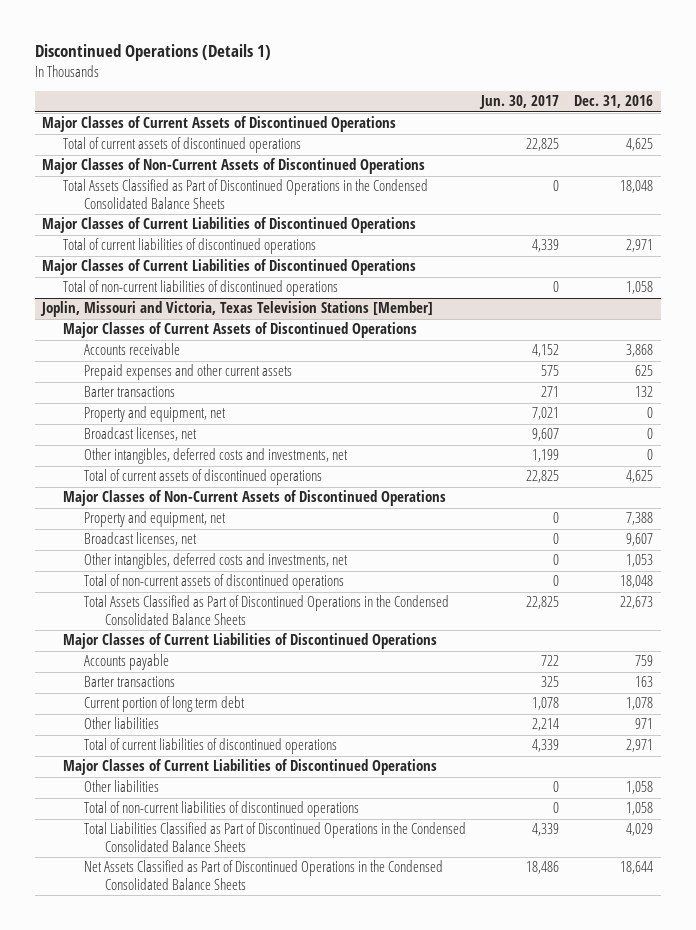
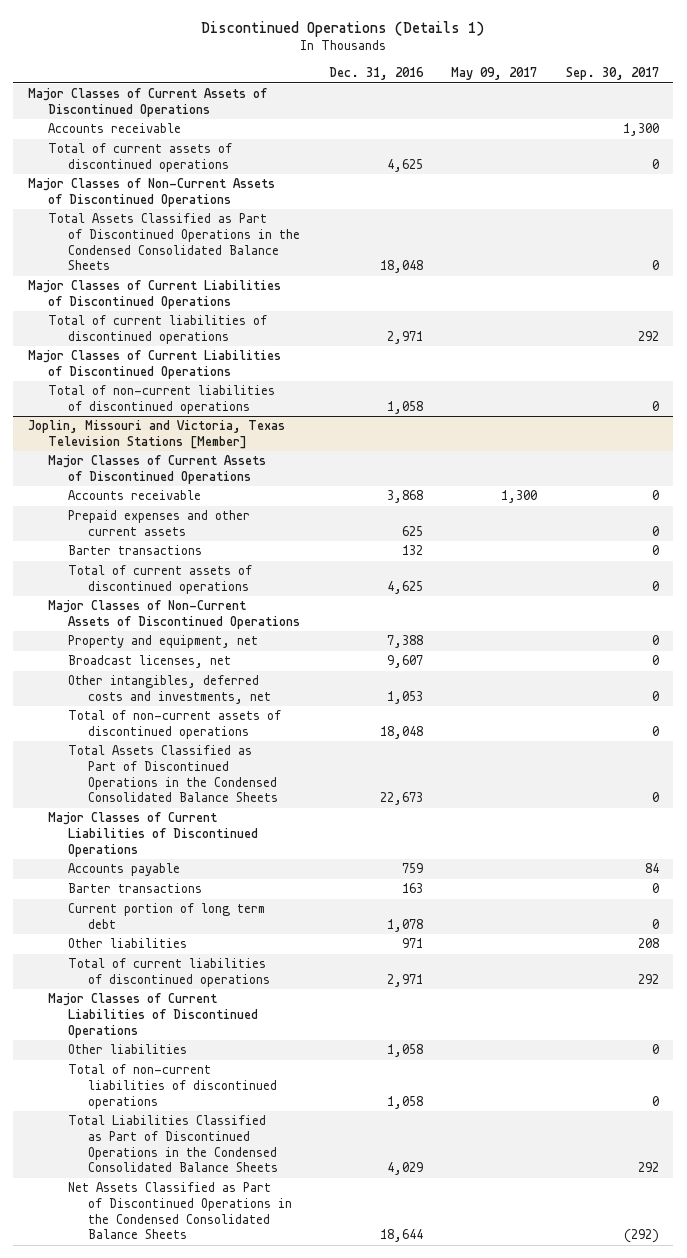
- | Jun. 30, 2017 | Dec. 31, 2016
+ | Dec. 31, 2016 | May 09, 2017 | Sep. 30, 2017
+ Accounts receivable | | | 1,300
@ Joplin, Missouri and Victoria, Texas Television Stations [Member]
- Property and equipment, net | 7,021 | 0
- Broadcast licenses, net | 9,607 | 0
- Other intangibles, deferred costs and investments, net | 1,199 | 0

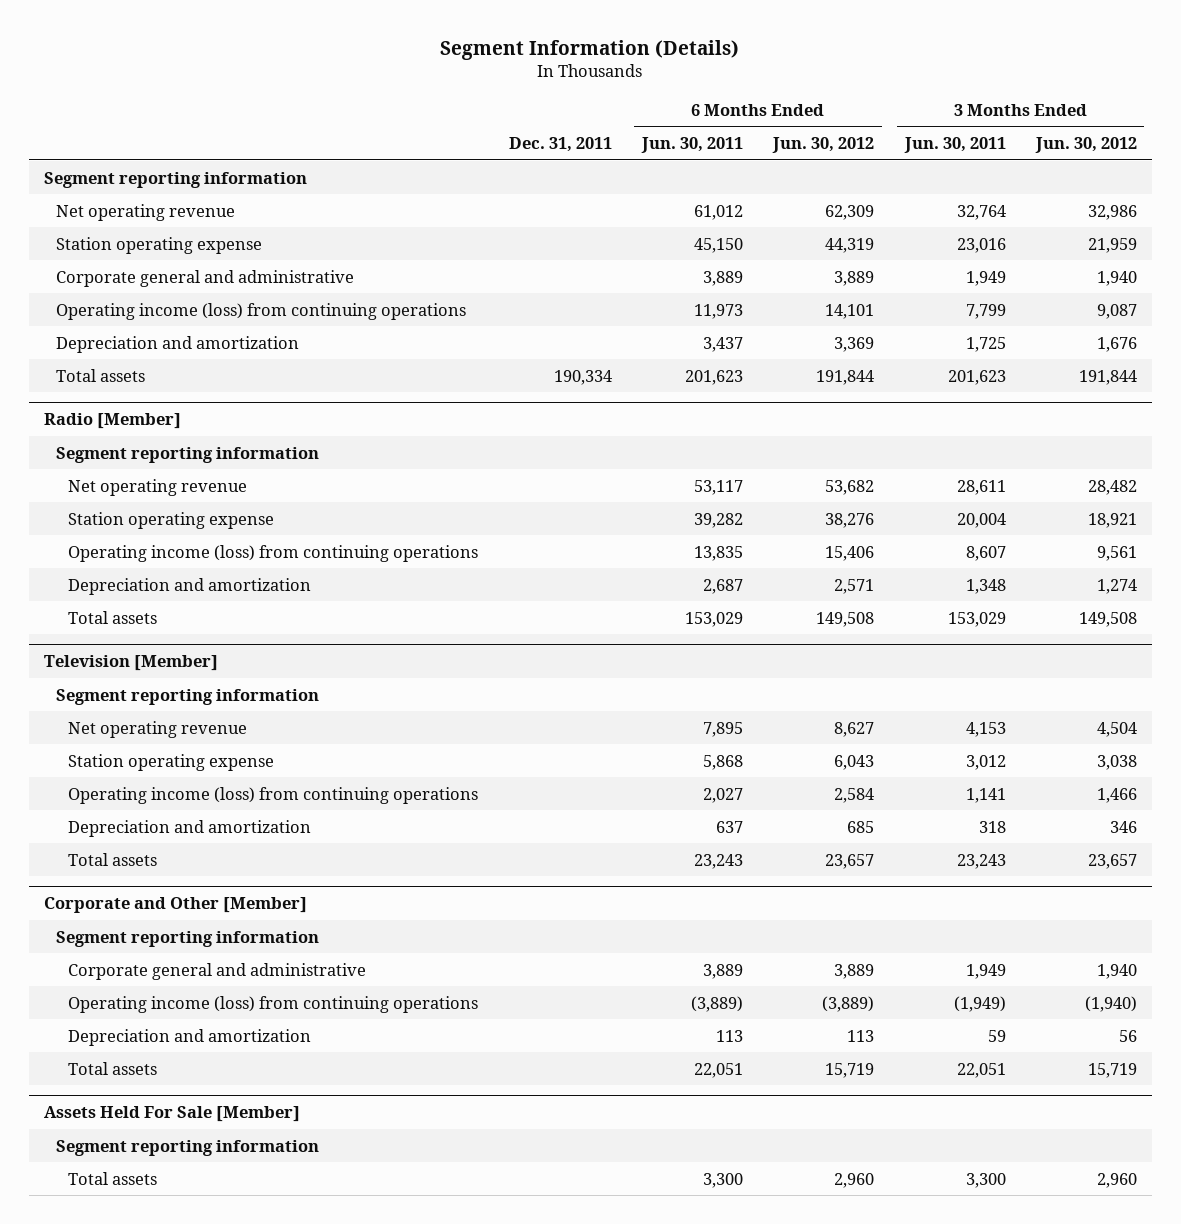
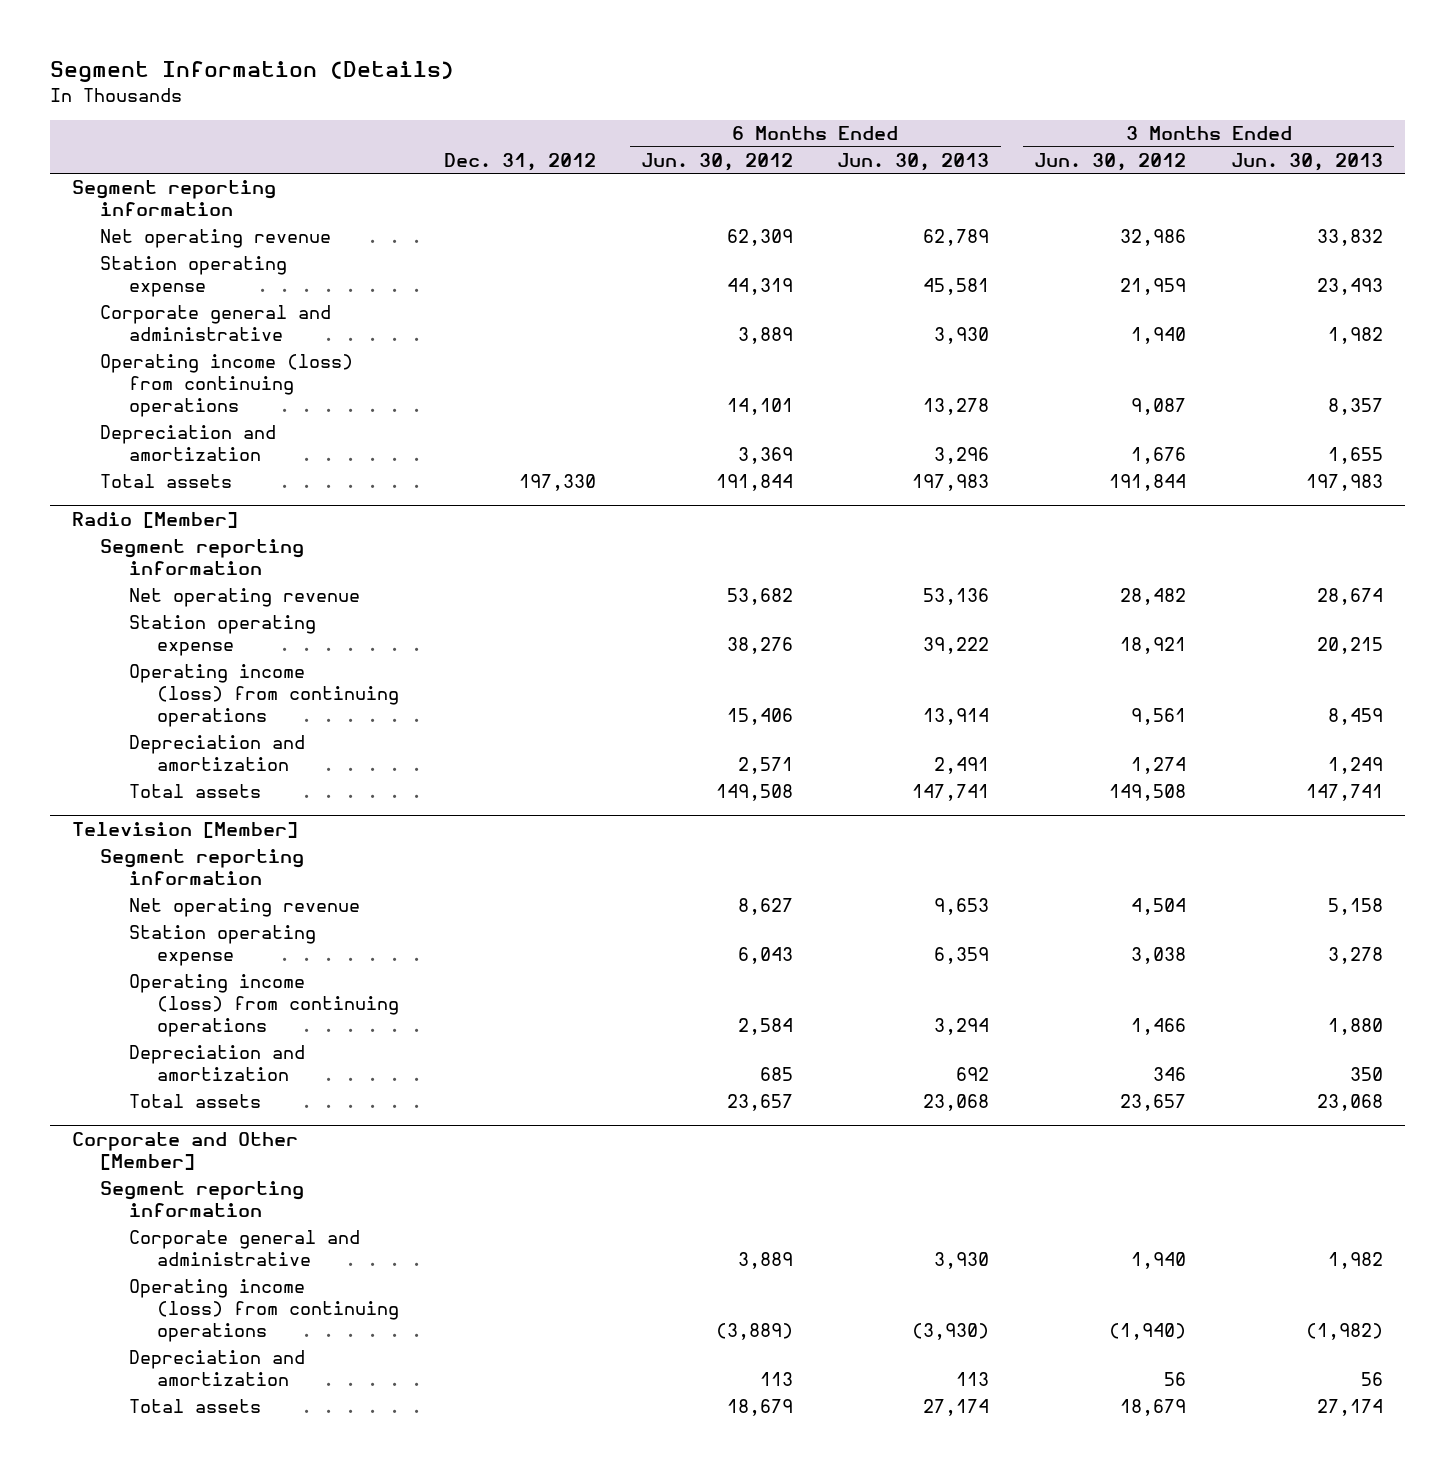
- | Dec. 31, 2011 | 6 Months Ended Jun. 30, 2011 | 6 Months Ended Jun. 30, 2012 | 3 Months Ended Jun. 30, 2011 | 3 Months Ended Jun. 30, 2012
+ | Dec. 31, 2012 | 6 Months Ended Jun. 30, 2012 | 6 Months Ended Jun. 30, 2013 | 3 Months Ended Jun. 30, 2012 | 3 Months Ended Jun. 30, 2013
@ Corporate and Other [Member]
- Total assets | | 22,051 | 15,719 | 22,051 | 15,719
- Assets Held For Sale [Member]
- Segment reporting information
- Total assets | | 3,300 | 2,960 | 3,300 | 2,960
@ Corporate and Other [Member]
+ Total assets | | 18,679 | 27,174 | 18,679 | 27,174

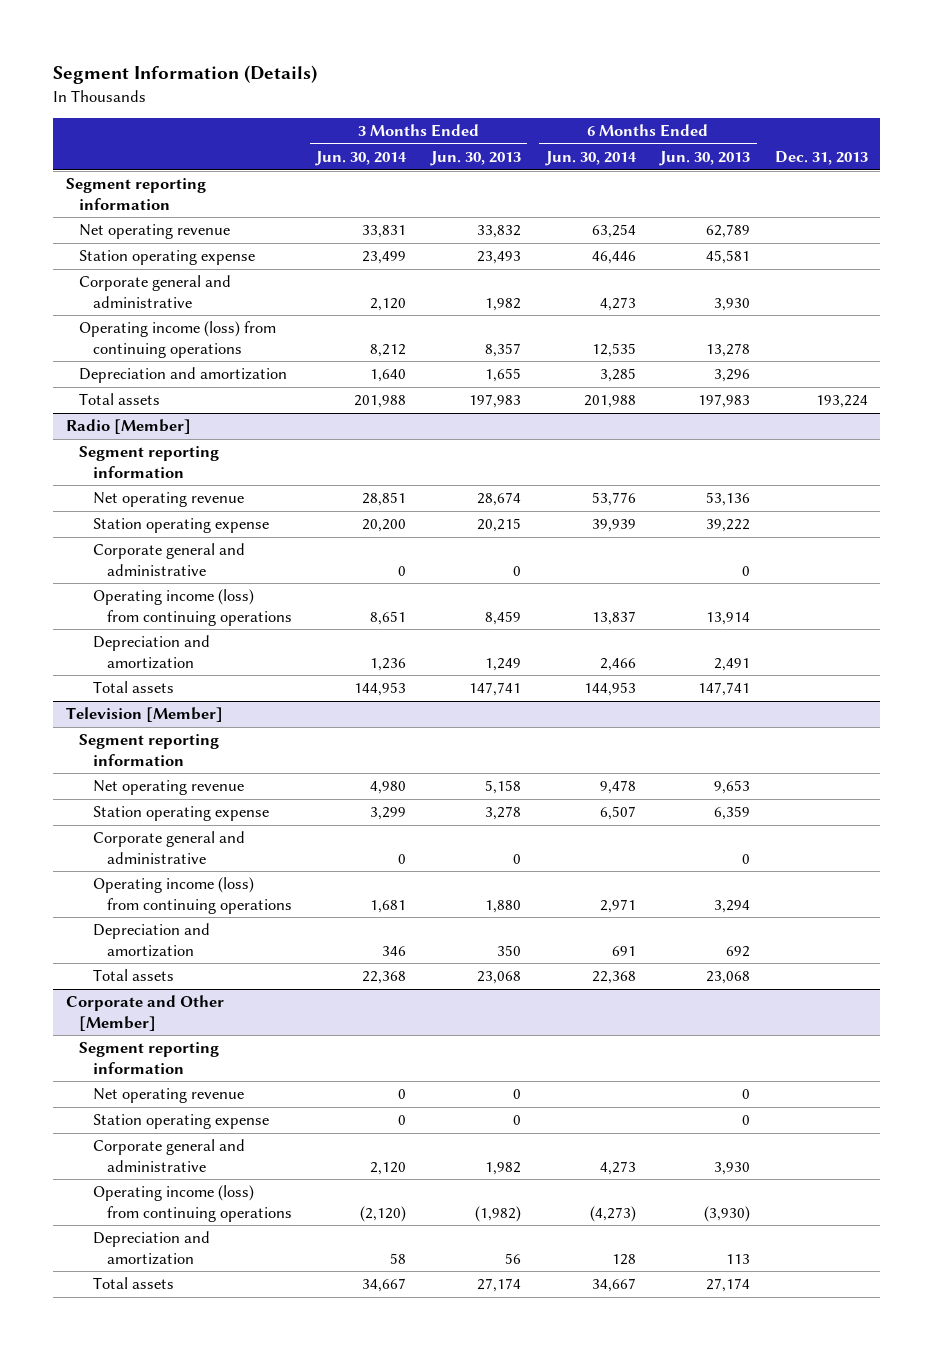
- | Dec. 31, 2012 | 6 Months Ended Jun. 30, 2012 | 6 Months Ended Jun. 30, 2013 | 3 Months Ended Jun. 30, 2012 | 3 Months Ended Jun. 30, 2013
+ | 3 Months Ended Jun. 30, 2014 | 3 Months Ended Jun. 30, 2013 | 6 Months Ended Jun. 30, 2014 | 6 Months Ended Jun. 30, 2013 | Dec. 31, 2013
@ Radio [Member]
+ Corporate general and administrative | 0 | 0 | | 0 |
@ Television [Member]
+ Corporate general and administrative | 0 | 0 | | 0 |
@ Corporate and Other [Member]
+ Net operating revenue | 0 | 0 | | 0 |
+ Station operating expense | 0 | 0 | | 0 |

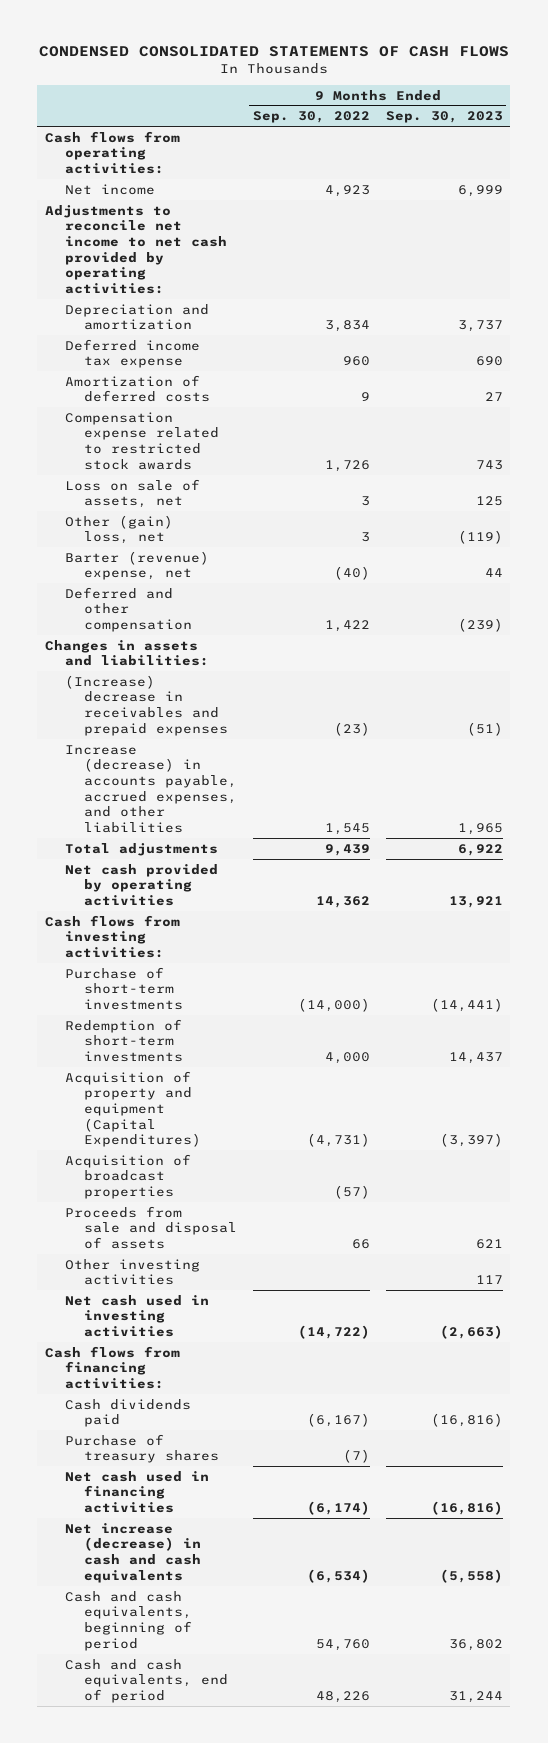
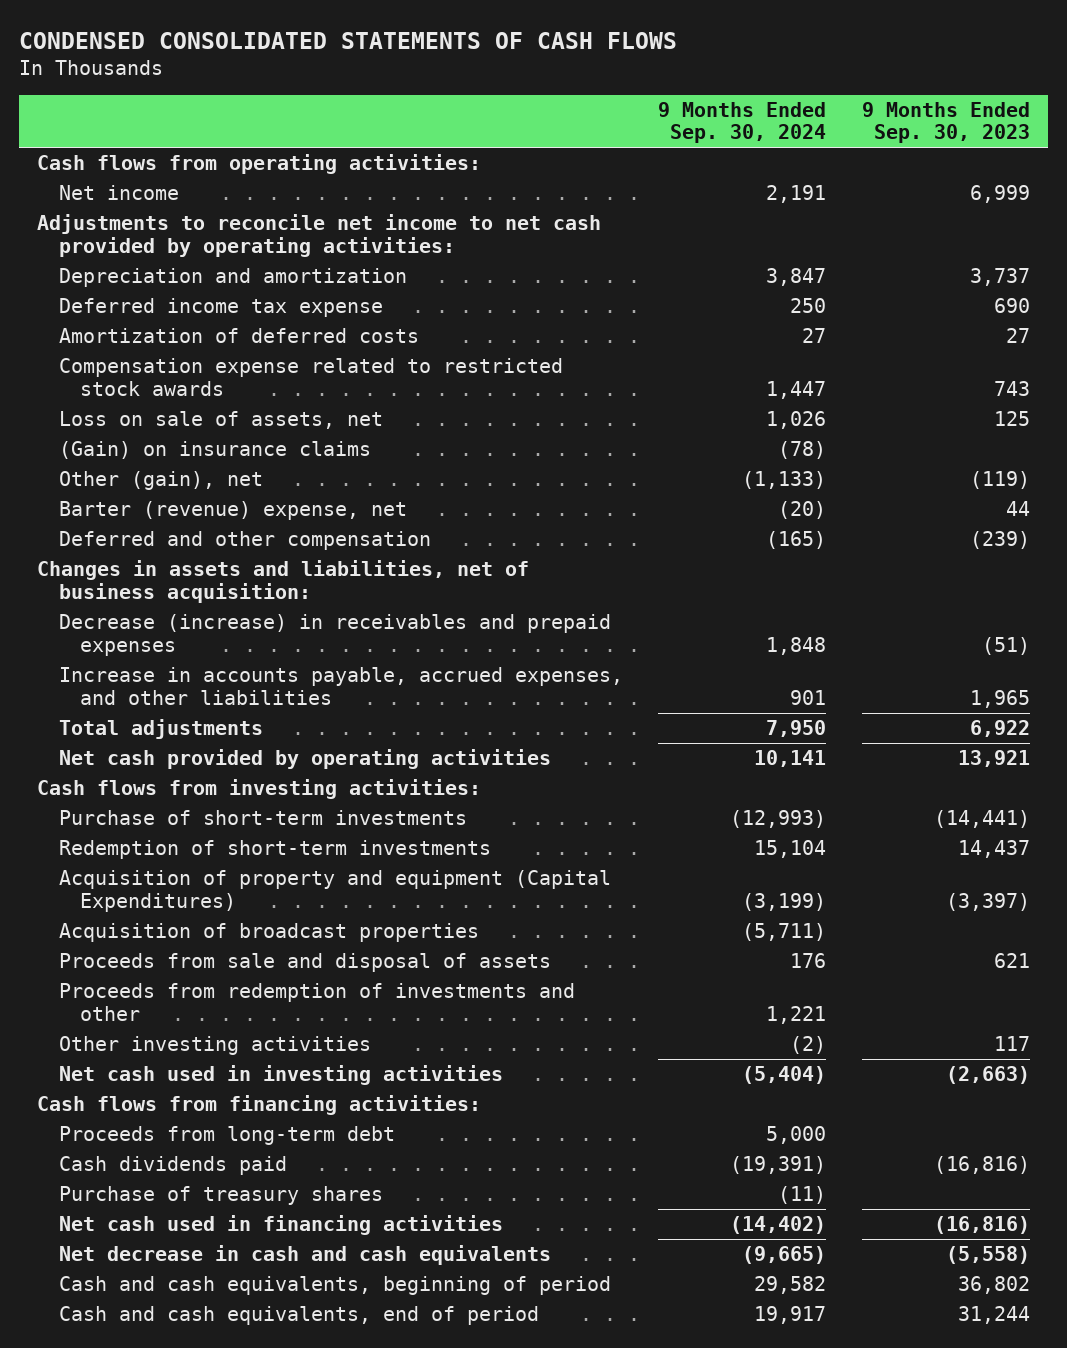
- | 9 Months Ended Sep. 30, 2022 | 9 Months Ended Sep. 30, 2023
+ | 9 Months Ended Sep. 30, 2024 | 9 Months Ended Sep. 30, 2023
- Other (gain) loss, net | 3 | (119)
+ (Gain) on insurance claims | (78) |
+ Other (gain), net | (1,133) | (119)
- Changes in assets and liabilities:
- (Increase) decrease in receivables and prepaid expenses | (23) | (51)
- Increase (decrease) in accounts payable, accrued expenses, and other liabilities | 1,545 | 1,965
+ Changes in assets and liabilities, net of business acquisition:
+ Decrease (increase) in receivables and prepaid expenses | 1,848 | (51)
+ Increase in accounts payable, accrued expenses, and other liabilities | 901 | 1,965
+ Proceeds from redemption of investments and other | 1,221 |
+ Proceeds from long-term debt | 5,000 |
- Net increase (decrease) in cash and cash equivalents | (6,534) | (5,558)
+ Net decrease in cash and cash equivalents | (9,665) | (5,558)

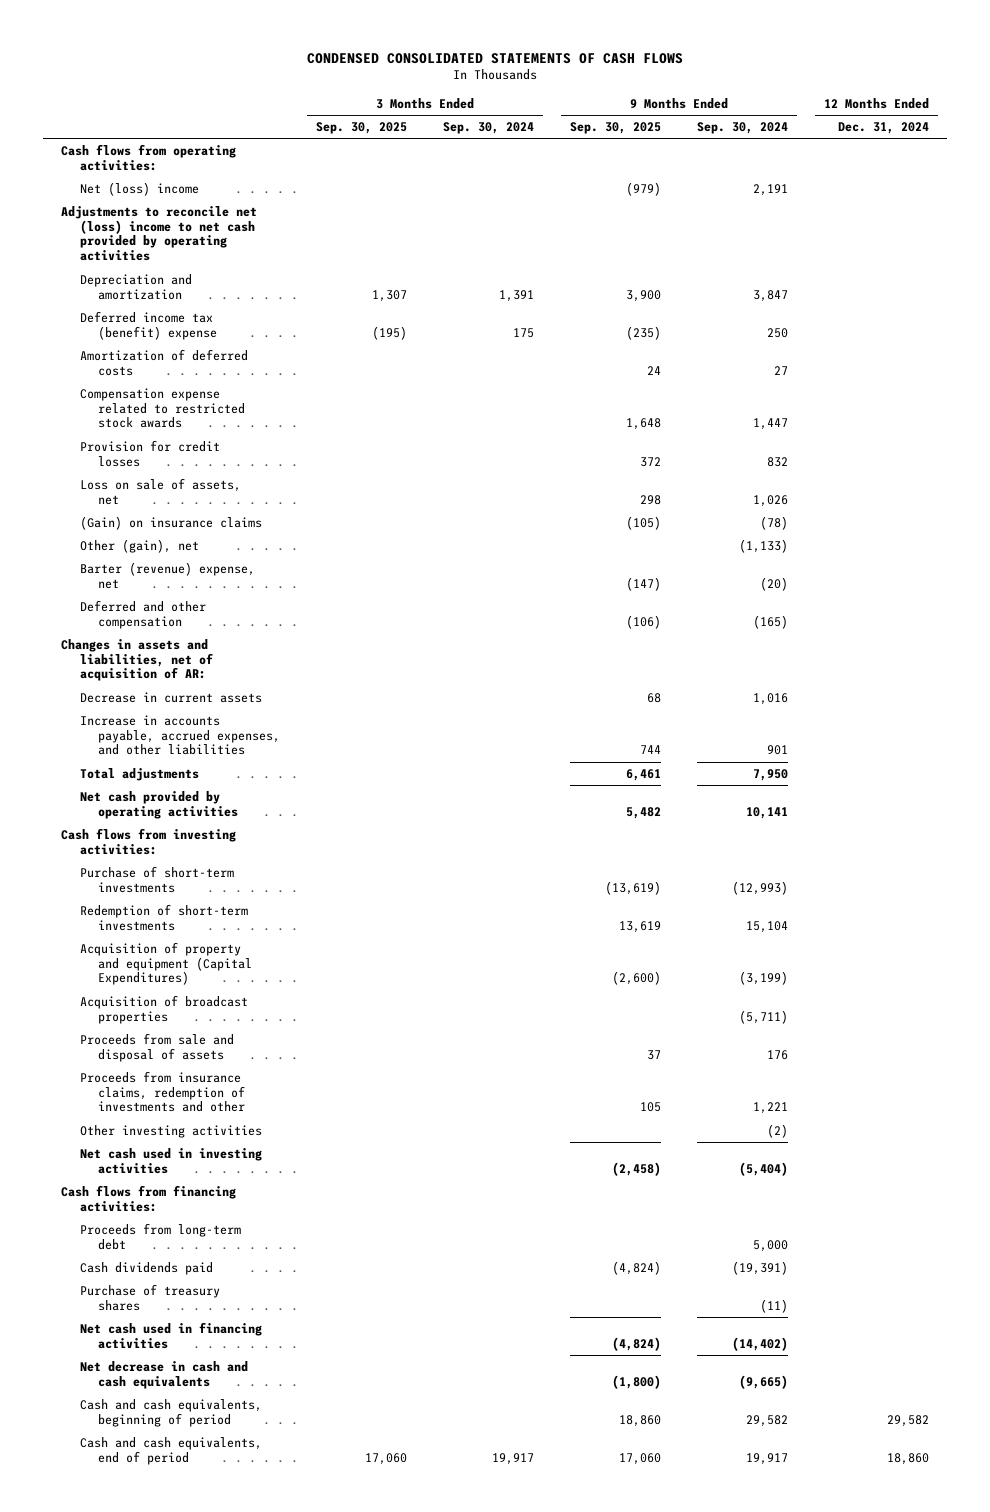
- | 9 Months Ended Sep. 30, 2024 | 9 Months Ended Sep. 30, 2023
+ | 3 Months Ended Sep. 30, 2025 | 3 Months Ended Sep. 30, 2024 | 9 Months Ended Sep. 30, 2025 | 9 Months Ended Sep. 30, 2024 | 12 Months Ended Dec. 31, 2024
- Net income | 2,191 | 6,999
- Adjustments to reconcile net income to net cash provided by operating activities:
+ Net (loss) income | | | (979) | 2,191 |
+ Adjustments to reconcile net (loss) income to net cash provided by operating activities
- Deferred income tax expense | 250 | 690
+ Deferred income tax (benefit) expense | (195) | 175 | (235) | 250 |
+ Provision for credit losses | | | 372 | 832 |
- Changes in assets and liabilities, net of business acquisition:
- Decrease (increase) in receivables and prepaid expenses | 1,848 | (51)
+ Changes in assets and liabilities, net of acquisition of AR:
+ Decrease in current assets | | | 68 | 1,016 |
- Proceeds from redemption of investments and other | 1,221 |
+ Proceeds from insurance claims, redemption of investments and other | | | 105 | 1,221 |

